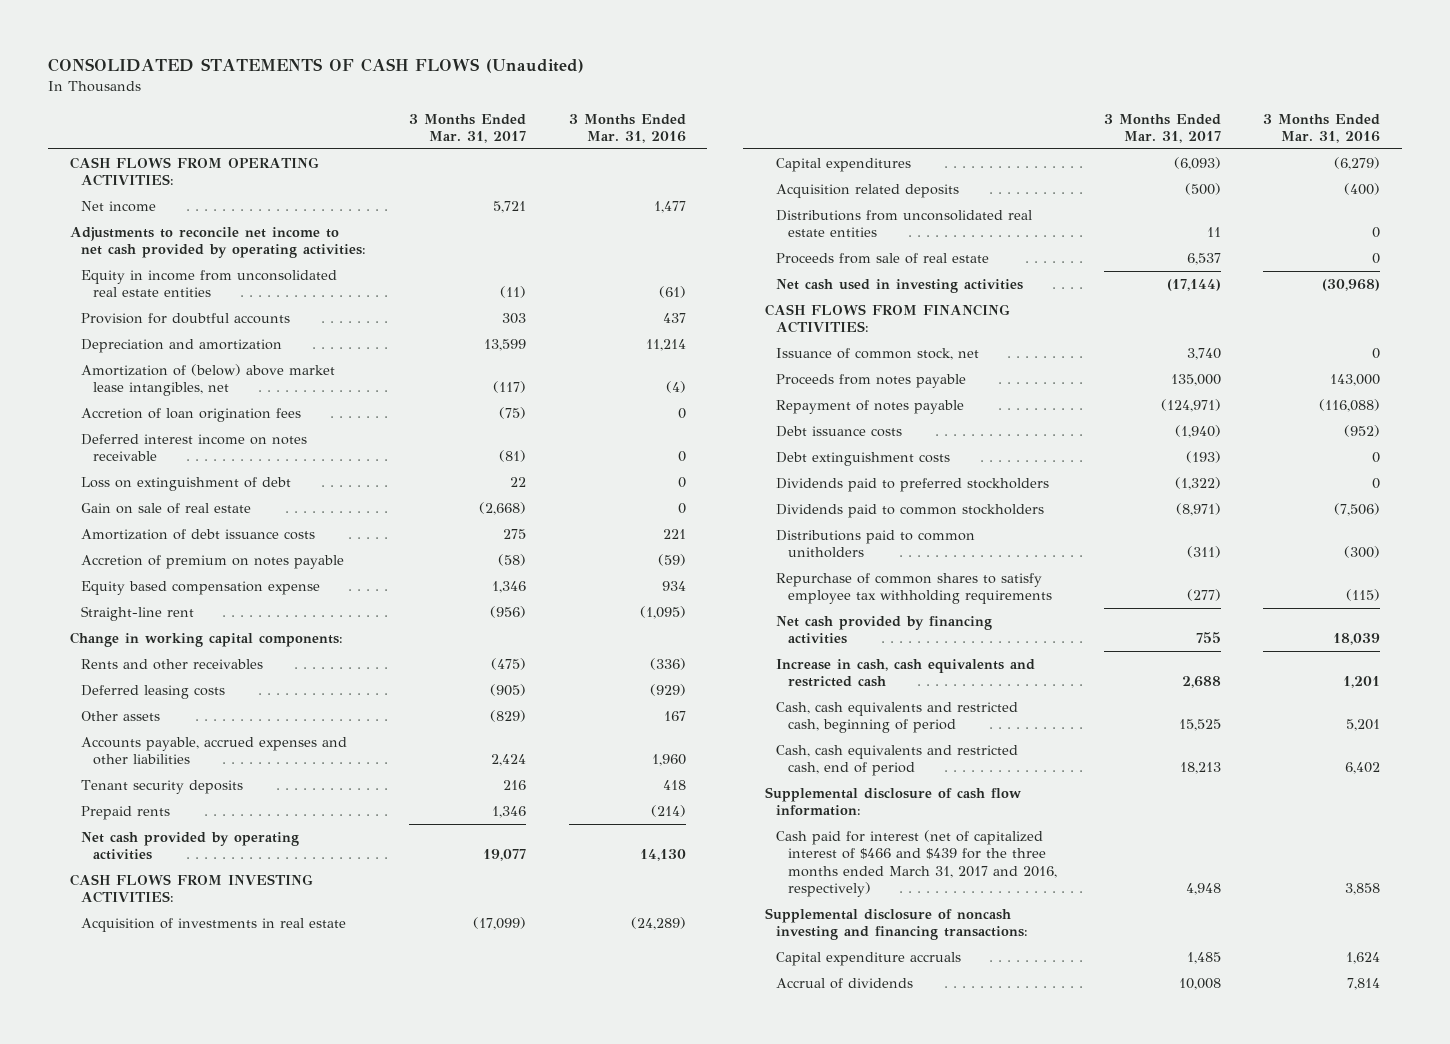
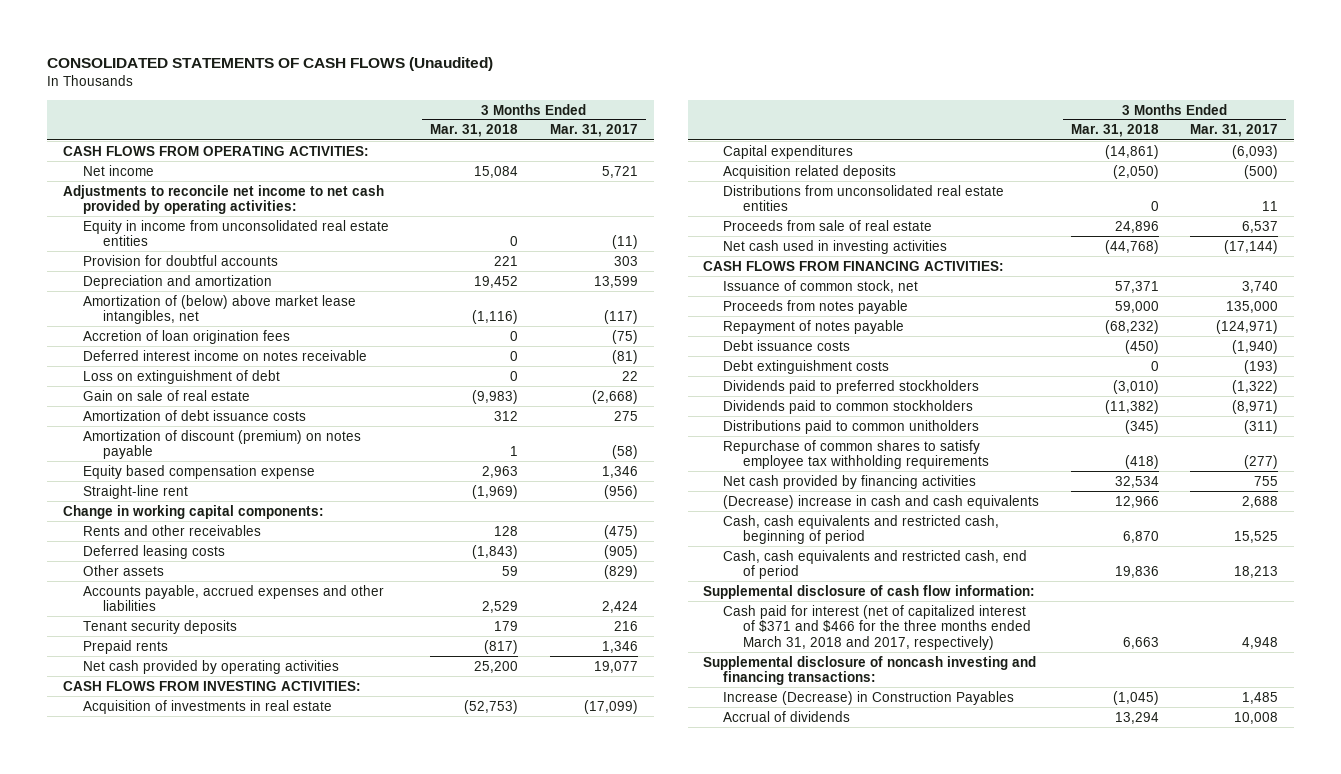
- | 3 Months Ended Mar. 31, 2017 | 3 Months Ended Mar. 31, 2016
+ | 3 Months Ended Mar. 31, 2018 | 3 Months Ended Mar. 31, 2017
- Accretion of premium on notes payable | (58) | (59)
+ Amortization of discount (premium) on notes payable | 1 | (58)
- Increase in cash, cash equivalents and restricted cash | 2,688 | 1,201
+ (Decrease) increase in cash and cash equivalents | 12,966 | 2,688
- Cash paid for interest (net of capitalized interest of $466 and $439 for the three months ended March 31, 2017 and 2016, respectively) | 4,948 | 3,858
+ Cash paid for interest (net of capitalized interest of $371 and $466 for the three months ended March 31, 2018 and 2017, respectively) | 6,663 | 4,948
- Capital expenditure accruals | 1,485 | 1,624
+ Increase (Decrease) in Construction Payables | (1,045) | 1,485

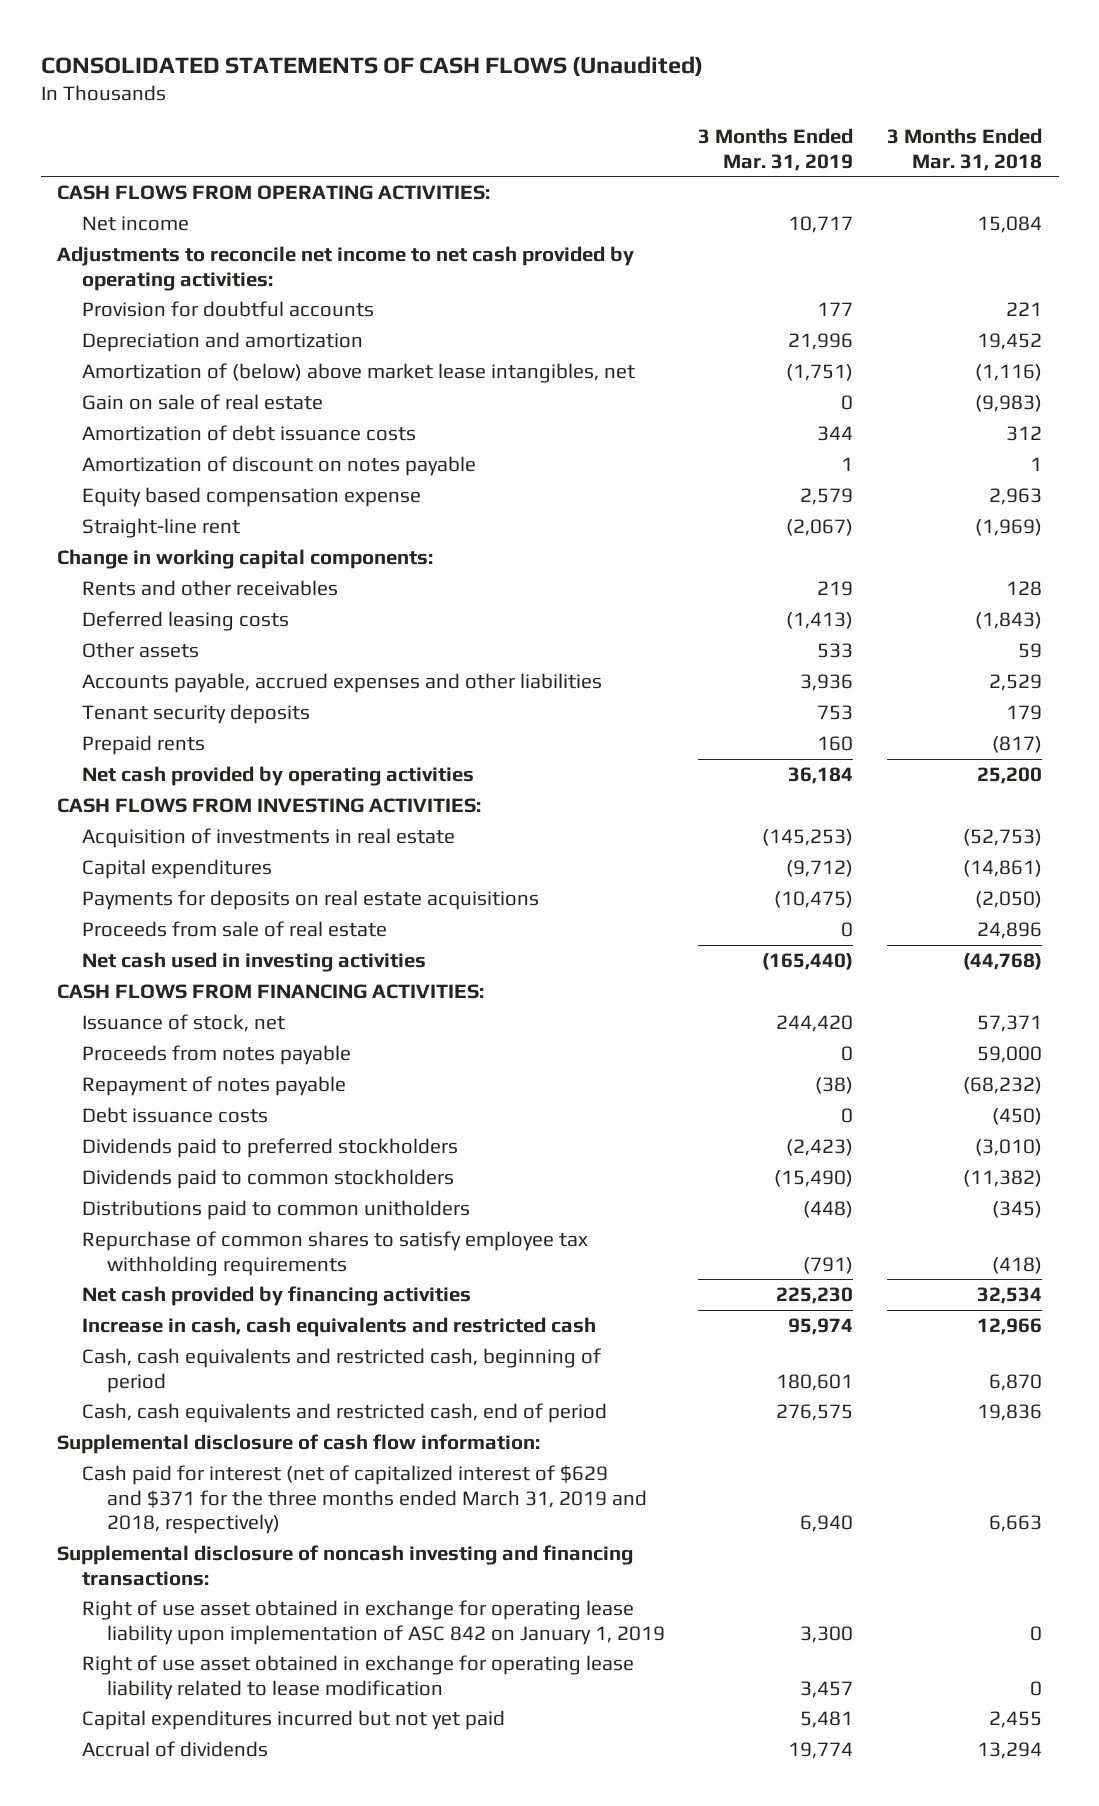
- | 3 Months Ended Mar. 31, 2018 | 3 Months Ended Mar. 31, 2017
+ | 3 Months Ended Mar. 31, 2019 | 3 Months Ended Mar. 31, 2018
- Equity in income from unconsolidated real estate entities | 0 | (11)
- Accretion of loan origination fees | 0 | (75)
- Deferred interest income on notes receivable | 0 | (81)
- Loss on extinguishment of debt | 0 | 22
- Amortization of discount (premium) on notes payable | 1 | (58)
+ Amortization of discount on notes payable | 1 | 1
- Acquisition related deposits | (2,050) | (500)
- Distributions from unconsolidated real estate entities | 0 | 11
+ Payments for deposits on real estate acquisitions | (10,475) | (2,050)
- Issuance of common stock, net | 57,371 | 3,740
+ Issuance of stock, net | 244,420 | 57,371
- Debt extinguishment costs | 0 | (193)
- (Decrease) increase in cash and cash equivalents | 12,966 | 2,688
+ Increase in cash, cash equivalents and restricted cash | 95,974 | 12,966
- Cash paid for interest (net of capitalized interest of $371 and $466 for the three months ended March 31, 2018 and 2017, respectively) | 6,663 | 4,948
+ Cash paid for interest (net of capitalized interest of $629 and $371 for the three months ended March 31, 2019 and 2018, respectively) | 6,940 | 6,663
- Increase (Decrease) in Construction Payables | (1,045) | 1,485
+ Right of use asset obtained in exchange for operating lease liability upon implementation of ASC 842 on January 1, 2019 | 3,300 | 0
+ Right of use asset obtained in exchange for operating lease liability related to lease modification | 3,457 | 0
+ Capital expenditures incurred but not yet paid | 5,481 | 2,455

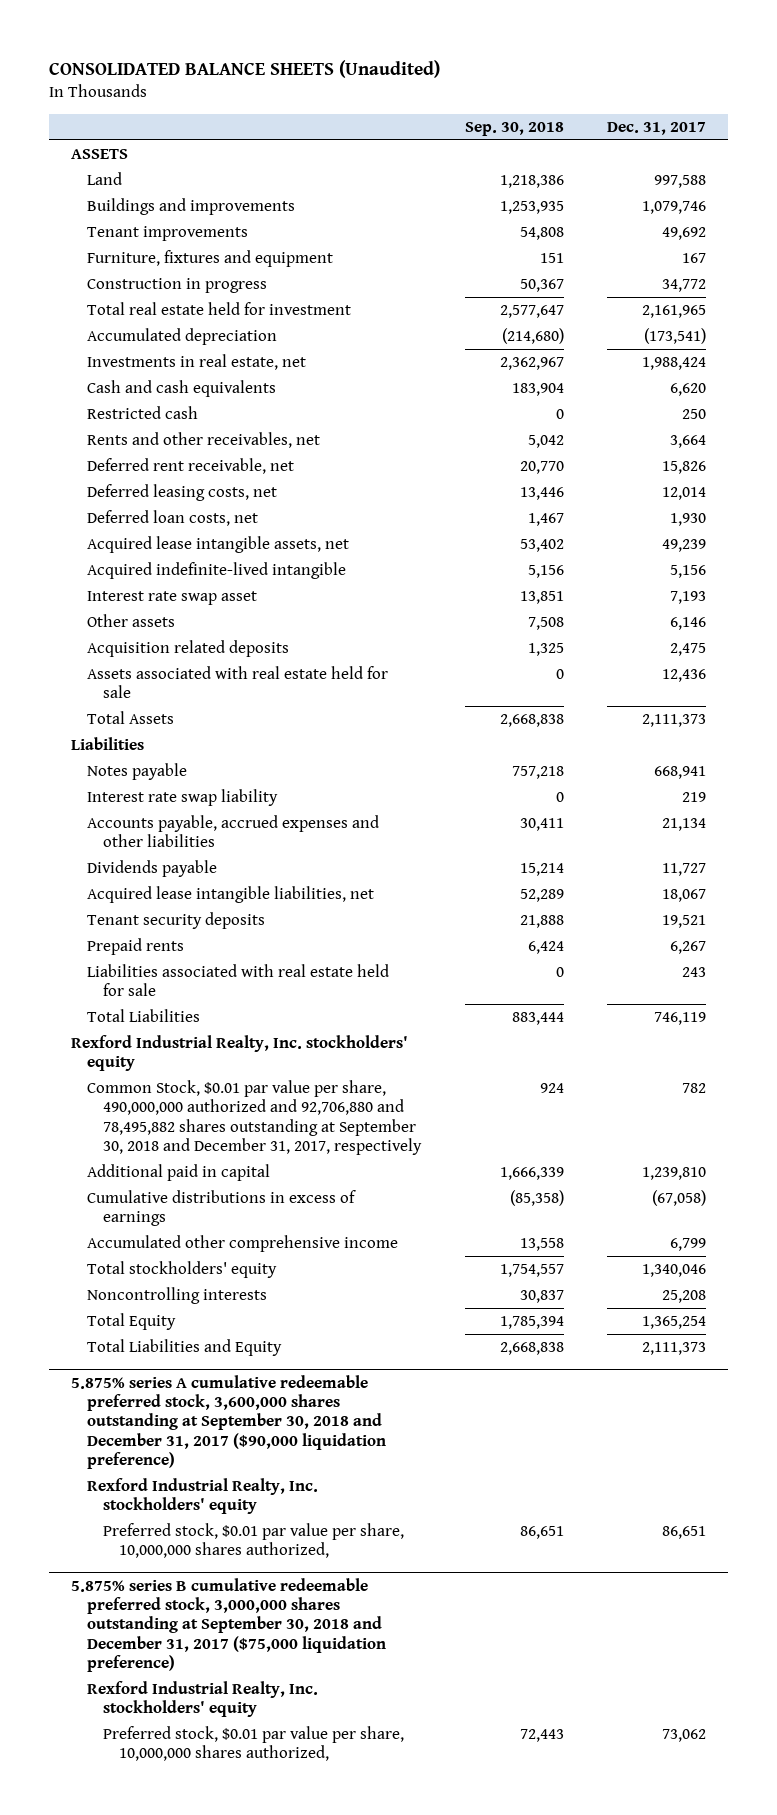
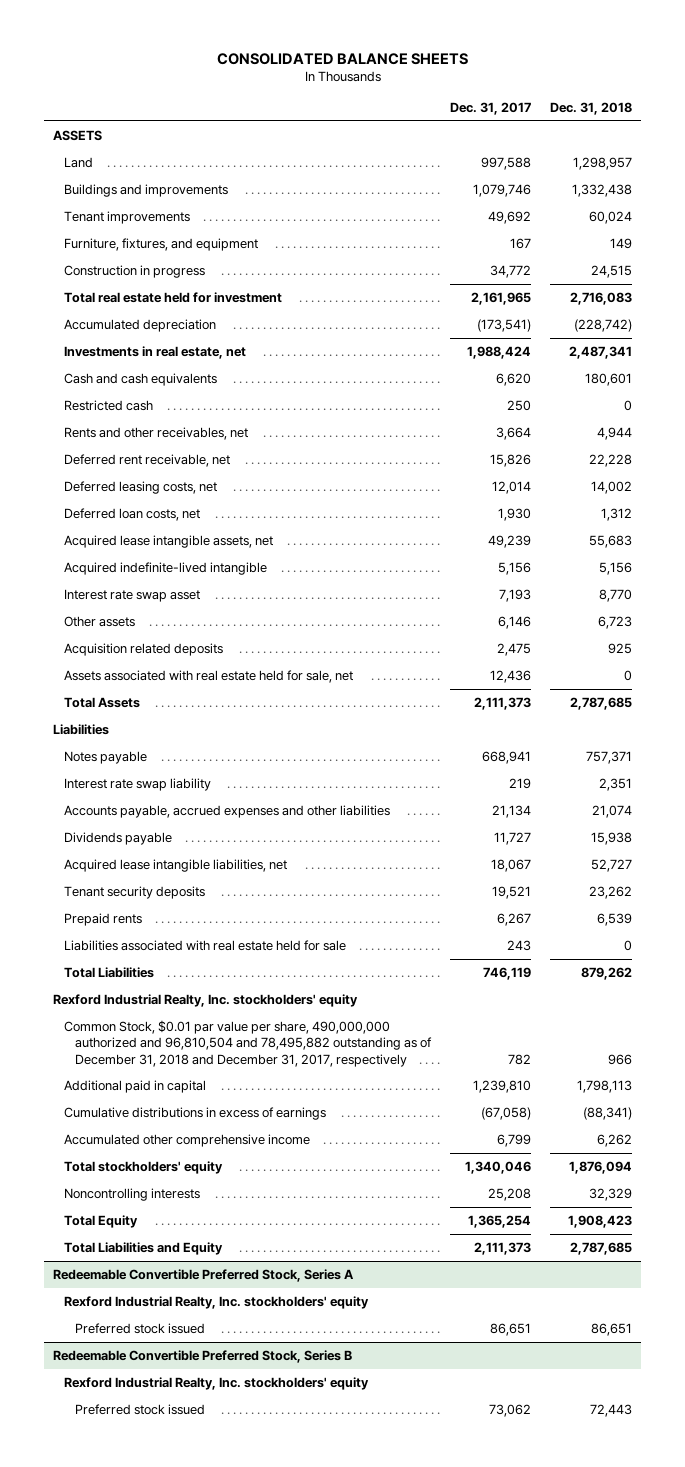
- CONSOLIDATED BALANCE SHEETS (Unaudited)
+ CONSOLIDATED BALANCE SHEETS
- | Sep. 30, 2018 | Dec. 31, 2017
+ | Dec. 31, 2017 | Dec. 31, 2018
- Furniture, fixtures and equipment | 151 | 167
+ Furniture, fixtures, and equipment | 167 | 149
- Assets associated with real estate held for sale | 0 | 12,436
+ Assets associated with real estate held for sale, net | 12,436 | 0
- Common Stock, $0.01 par value per share, 490,000,000 authorized and 92,706,880 and 78,495,882 shares outstanding at September 30, 2018 and December 31, 2017, respectively | 924 | 782
+ Common Stock, $0.01 par value per share, 490,000,000 authorized and 96,810,504 and 78,495,882 outstanding as of December 31, 2018 and December 31, 2017, respectively | 782 | 966
- 5.875% series A cumulative redeemable preferred stock, 3,600,000 shares outstanding at September 30, 2018 and December 31, 2017 ($90,000 liquidation preference)
+ Redeemable Convertible Preferred Stock, Series A
- Preferred stock, $0.01 par value per share, 10,000,000 shares authorized, | 86,651 | 86,651
- 5.875% series B cumulative redeemable preferred stock, 3,000,000 shares outstanding at September 30, 2018 and December 31, 2017 ($75,000 liquidation preference)
+ Preferred stock issued | 86,651 | 86,651
+ Redeemable Convertible Preferred Stock, Series B
- Preferred stock, $0.01 par value per share, 10,000,000 shares authorized, | 72,443 | 73,062
+ Preferred stock issued | 73,062 | 72,443

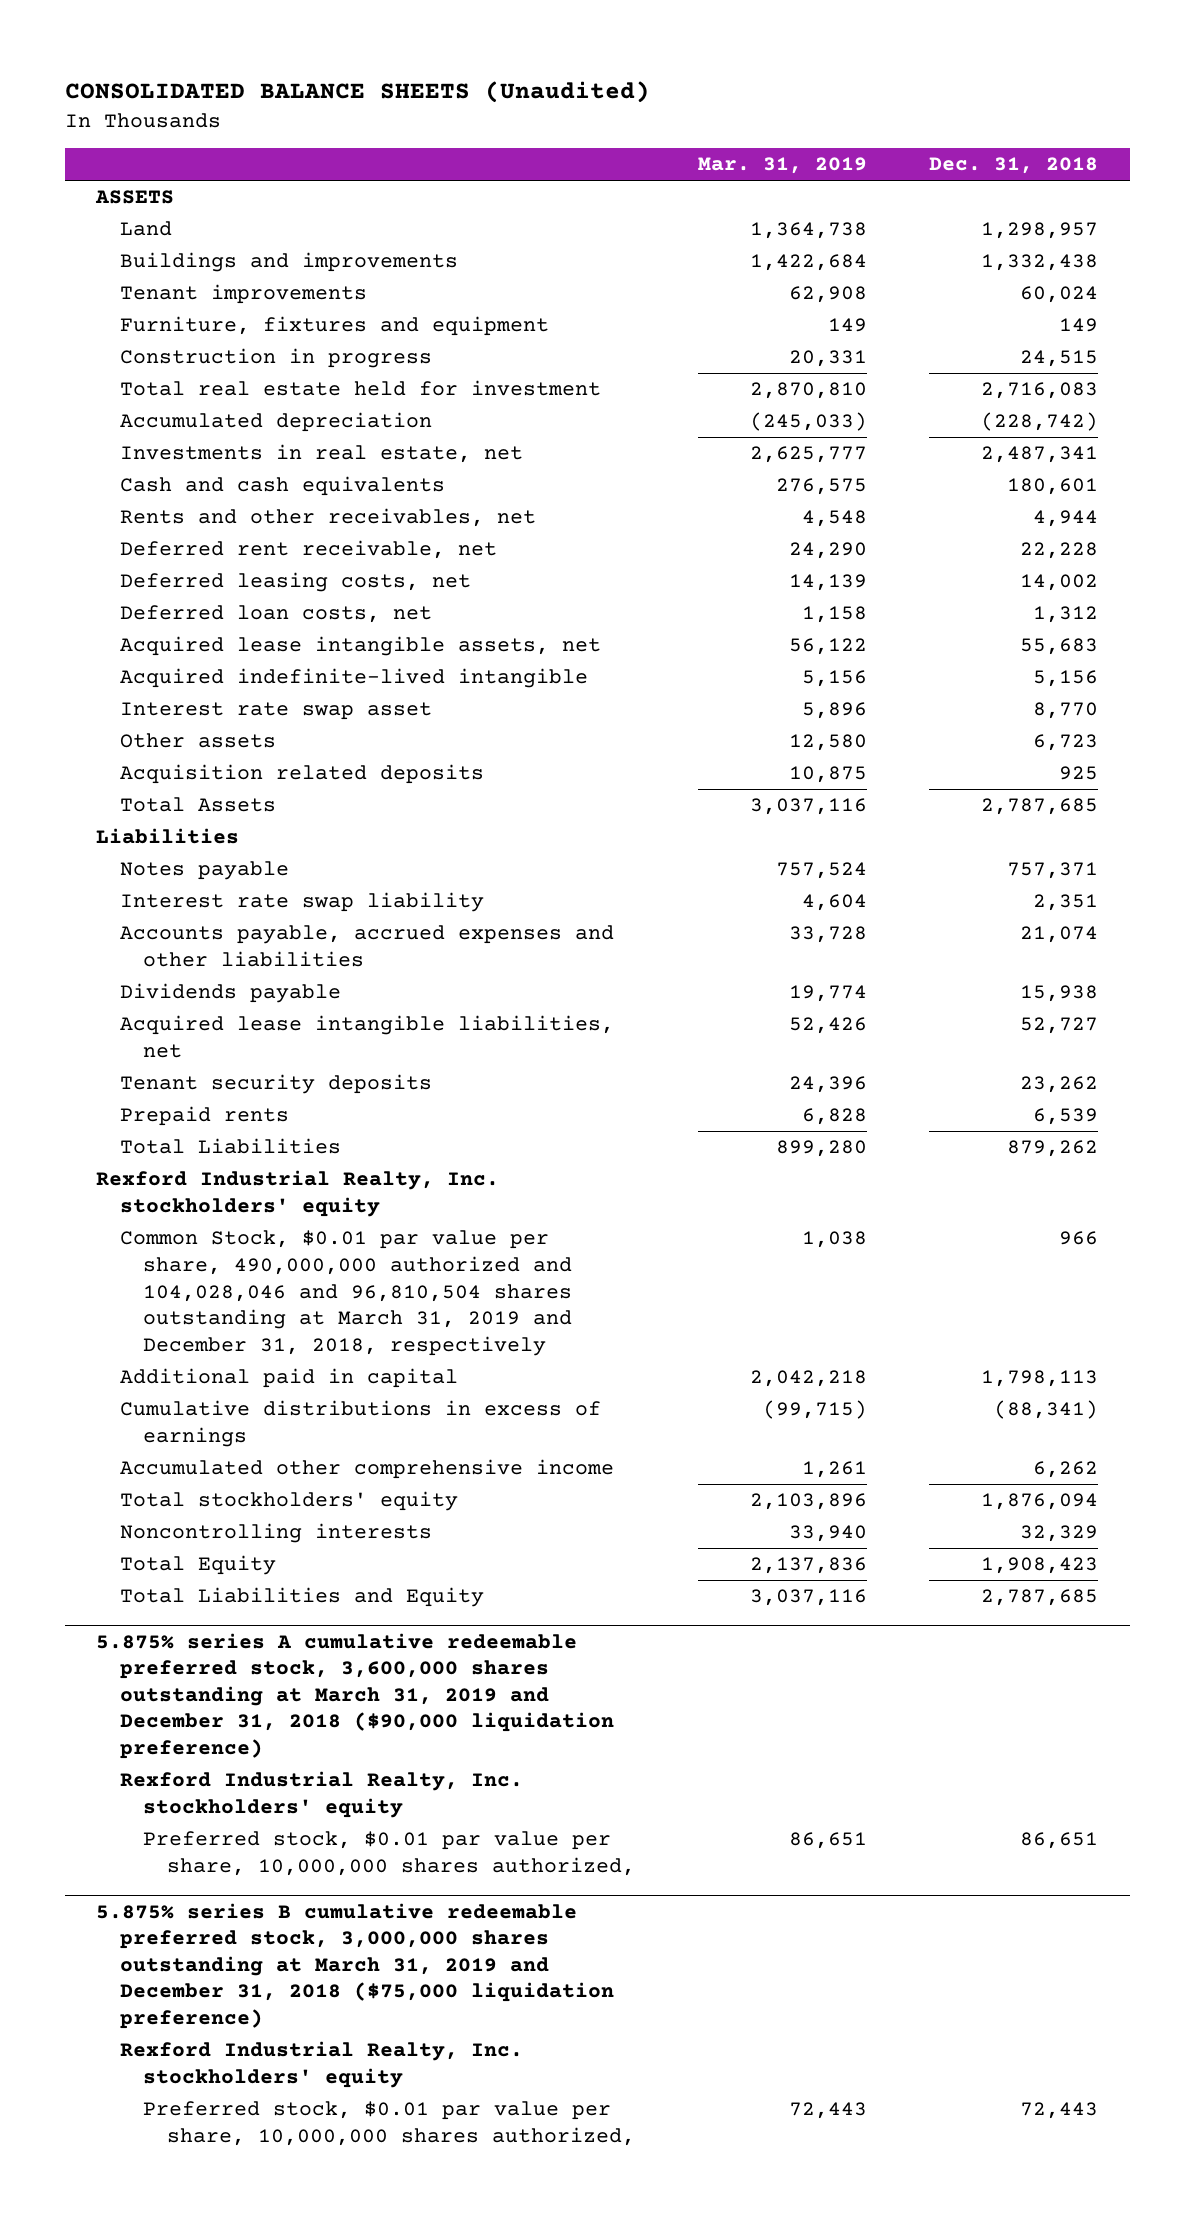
- CONSOLIDATED BALANCE SHEETS
+ CONSOLIDATED BALANCE SHEETS (Unaudited)
- | Dec. 31, 2017 | Dec. 31, 2018
+ | Mar. 31, 2019 | Dec. 31, 2018
- Furniture, fixtures, and equipment | 167 | 149
+ Furniture, fixtures and equipment | 149 | 149
- Restricted cash | 250 | 0
- Assets associated with real estate held for sale, net | 12,436 | 0
- Liabilities associated with real estate held for sale | 243 | 0
- Common Stock, $0.01 par value per share, 490,000,000 authorized and 96,810,504 and 78,495,882 outstanding as of December 31, 2018 and December 31, 2017, respectively | 782 | 966
+ Common Stock, $0.01 par value per share, 490,000,000 authorized and 104,028,046 and 96,810,504 shares outstanding at March 31, 2019 and December 31, 2018, respectively | 1,038 | 966
- Redeemable Convertible Preferred Stock, Series A
+ 5.875% series A cumulative redeemable preferred stock, 3,600,000 shares outstanding at March 31, 2019 and December 31, 2018 ($90,000 liquidation preference)
- Preferred stock issued | 86,651 | 86,651
- Redeemable Convertible Preferred Stock, Series B
+ Preferred stock, $0.01 par value per share, 10,000,000 shares authorized, | 86,651 | 86,651
+ 5.875% series B cumulative redeemable preferred stock, 3,000,000 shares outstanding at March 31, 2019 and December 31, 2018 ($75,000 liquidation preference)
- Preferred stock issued | 73,062 | 72,443
+ Preferred stock, $0.01 par value per share, 10,000,000 shares authorized, | 72,443 | 72,443

